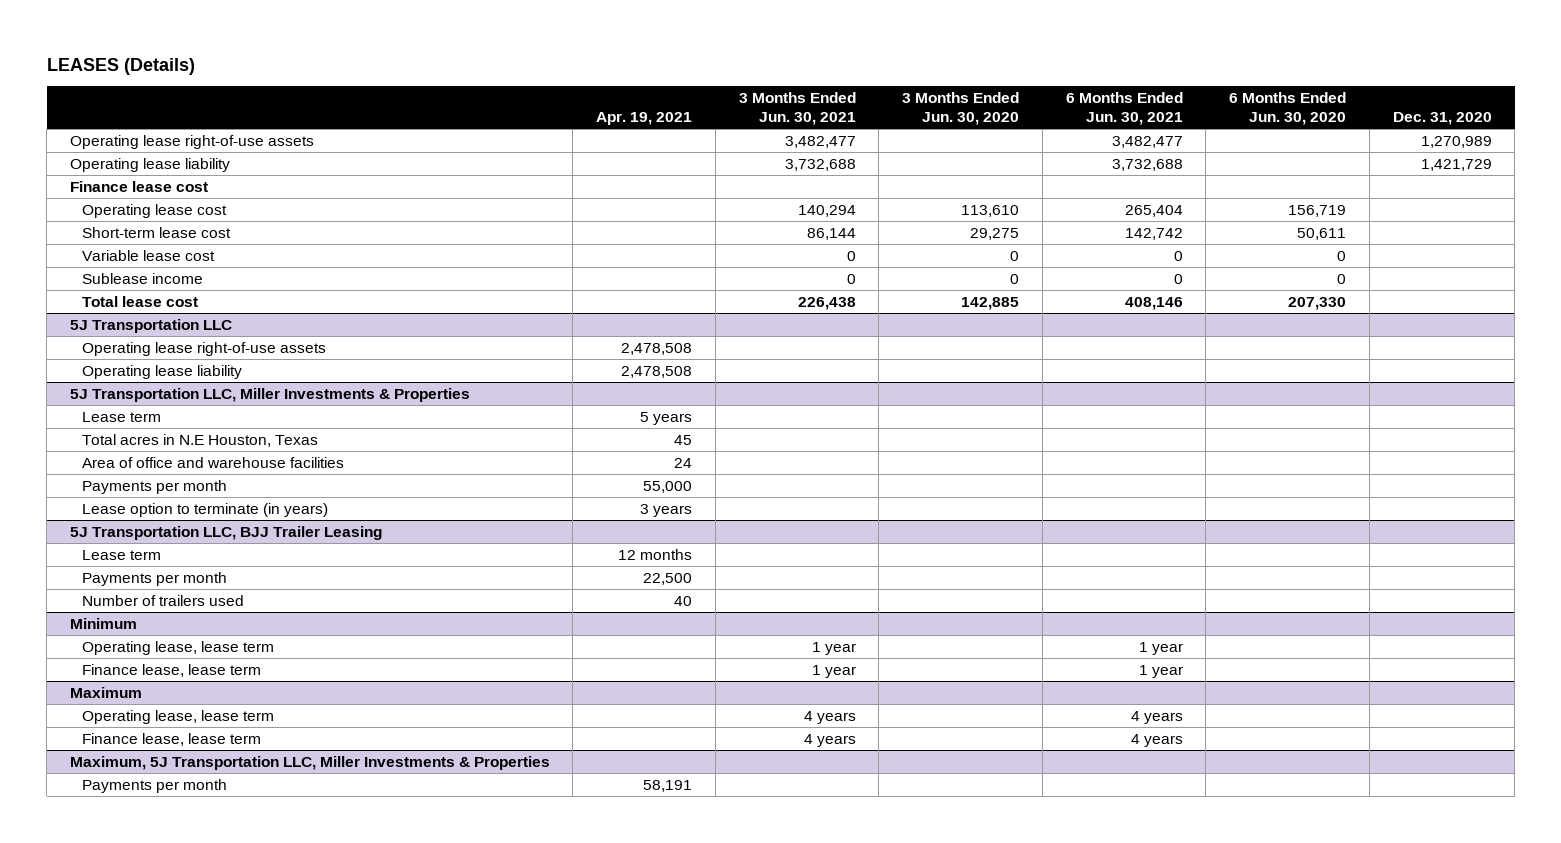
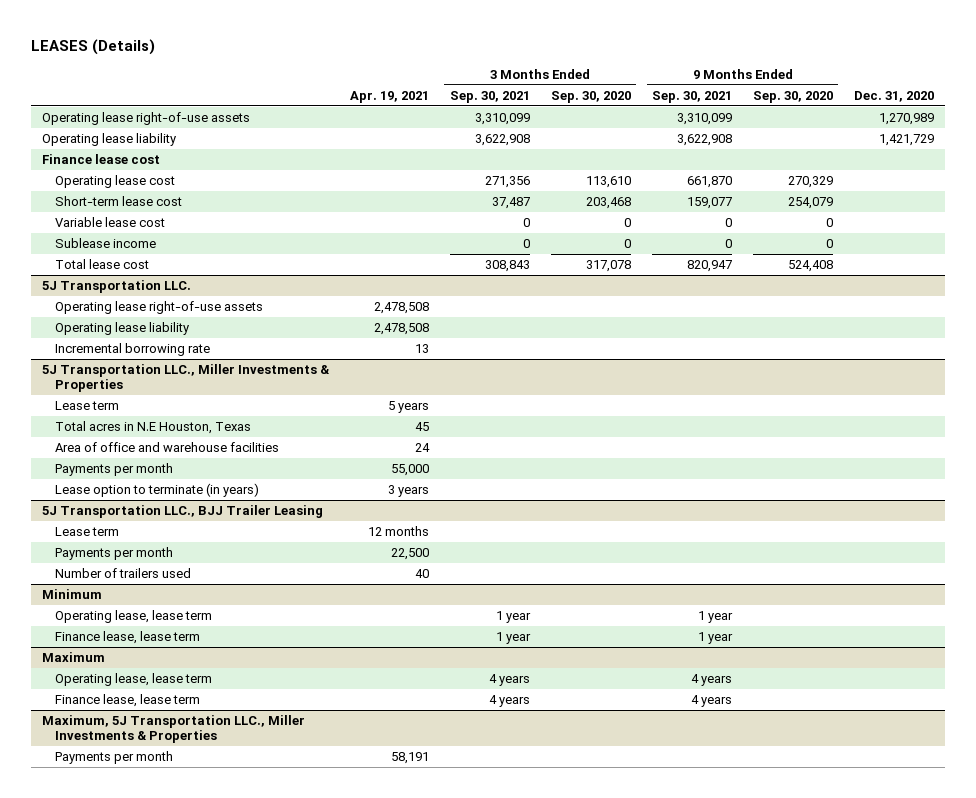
- | Apr. 19, 2021 | 3 Months Ended Jun. 30, 2021 | 3 Months Ended Jun. 30, 2020 | 6 Months Ended Jun. 30, 2021 | 6 Months Ended Jun. 30, 2020 | Dec. 31, 2020
+ | Apr. 19, 2021 | 3 Months Ended Sep. 30, 2021 | 3 Months Ended Sep. 30, 2020 | 9 Months Ended Sep. 30, 2021 | 9 Months Ended Sep. 30, 2020 | Dec. 31, 2020
- 5J Transportation LLC
+ 5J Transportation LLC.
- 5J Transportation LLC, Miller Investments & Properties
+ Incremental borrowing rate | 13 | | | | |
+ 5J Transportation LLC., Miller Investments & Properties
- 5J Transportation LLC, BJJ Trailer Leasing
+ 5J Transportation LLC., BJJ Trailer Leasing
- Maximum, 5J Transportation LLC, Miller Investments & Properties
+ Maximum, 5J Transportation LLC., Miller Investments & Properties

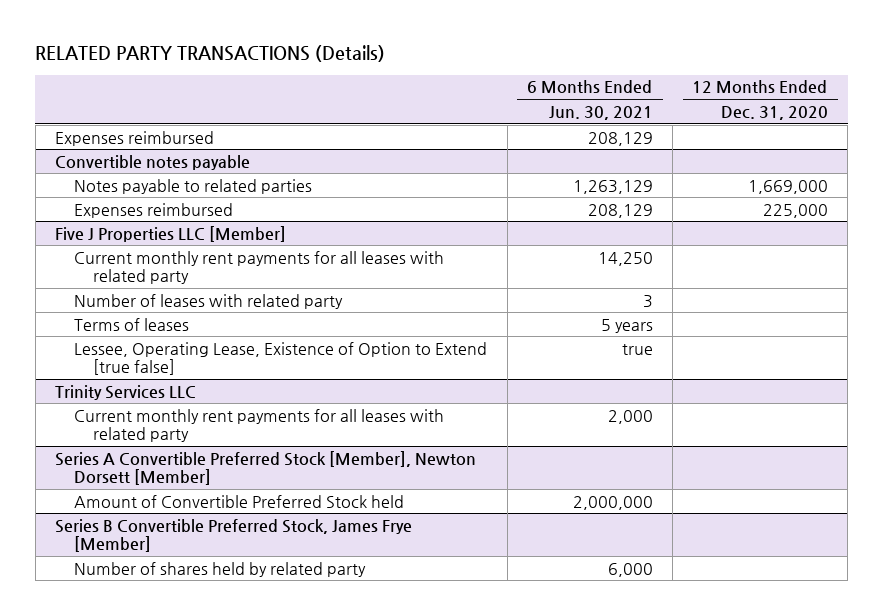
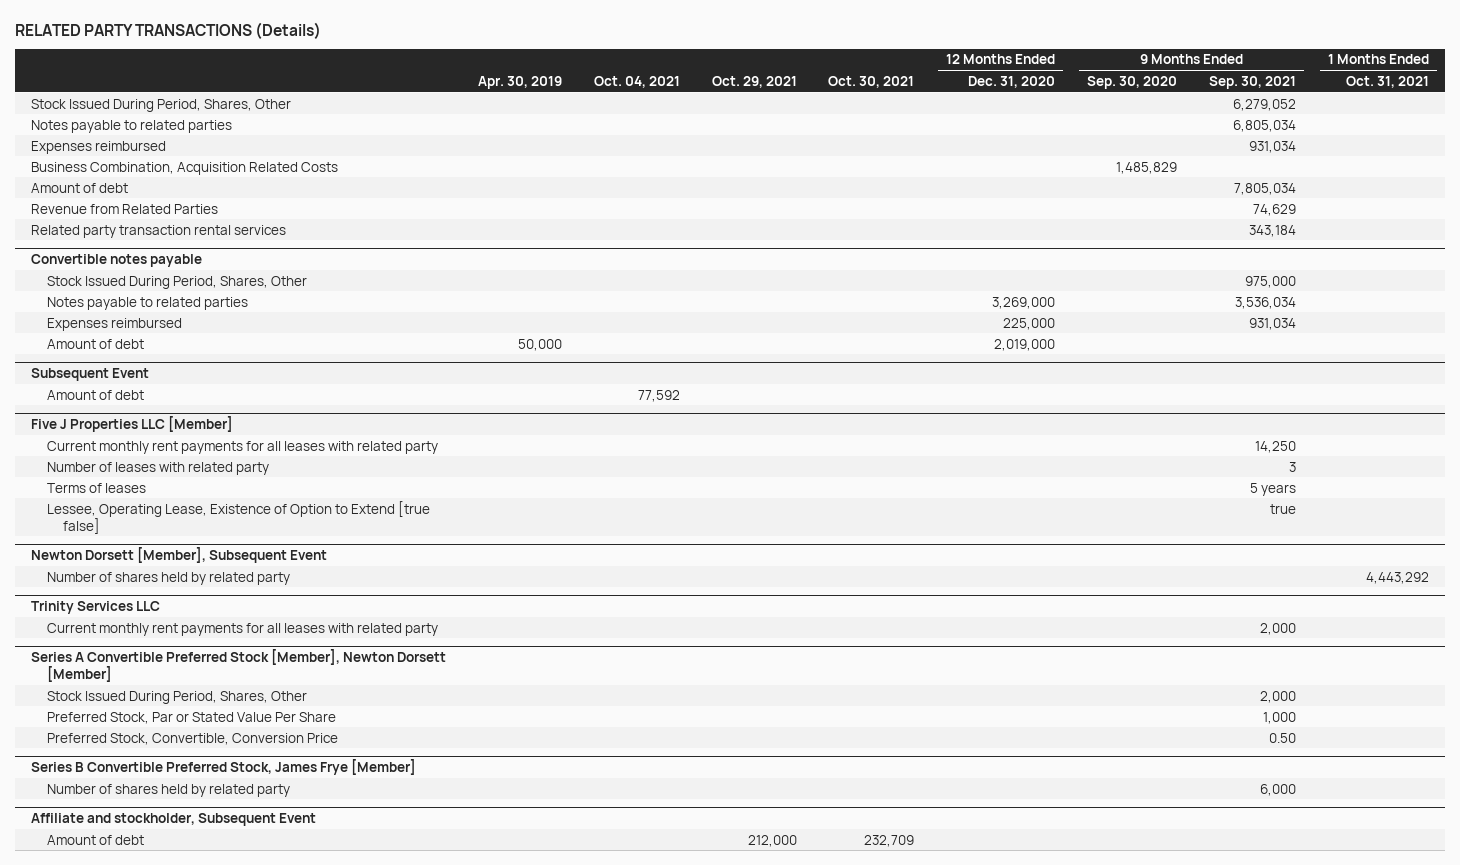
- | 6 Months Ended Jun. 30, 2021 | 12 Months Ended Dec. 31, 2020
+ | Apr. 30, 2019 | Oct. 04, 2021 | Oct. 29, 2021 | Oct. 30, 2021 | 12 Months Ended Dec. 31, 2020 | 9 Months Ended Sep. 30, 2020 | 9 Months Ended Sep. 30, 2021 | 1 Months Ended Oct. 31, 2021
+ Stock Issued During Period, Shares, Other | | | | | | | 6,279,052 |
+ Notes payable to related parties | | | | | | | 6,805,034 |
+ Business Combination, Acquisition Related Costs | | | | | | 1,485,829 | |
+ Amount of debt | | | | | | | 7,805,034 |
+ Revenue from Related Parties | | | | | | | 74,629 |
+ Related party transaction rental services | | | | | | | 343,184 |
@ Convertible notes payable
- Notes payable to related parties | 1,263,129 | 1,669,000
+ Stock Issued During Period, Shares, Other | | | | | | | 975,000 |
+ Notes payable to related parties | | | | | 3,269,000 | | 3,536,034 |
+ Amount of debt | 50,000 | | | | 2,019,000 | | |
+ Subsequent Event
+ Amount of debt | | 77,592 | | | | | |
+ Newton Dorsett [Member], Subsequent Event
+ Number of shares held by related party | | | | | | | | 4,443,292
@ Series A Convertible Preferred Stock [Member], Newton Dorsett [Member]
- Amount of Convertible Preferred Stock held | 2,000,000 |
+ Stock Issued During Period, Shares, Other | | | | | | | 2,000 |
+ Preferred Stock, Par or Stated Value Per Share | | | | | | | 1,000 |
+ Preferred Stock, Convertible, Conversion Price | | | | | | | 0.50 |
+ Affiliate and stockholder, Subsequent Event
+ Amount of debt | | | 212,000 | 232,709 | | | |

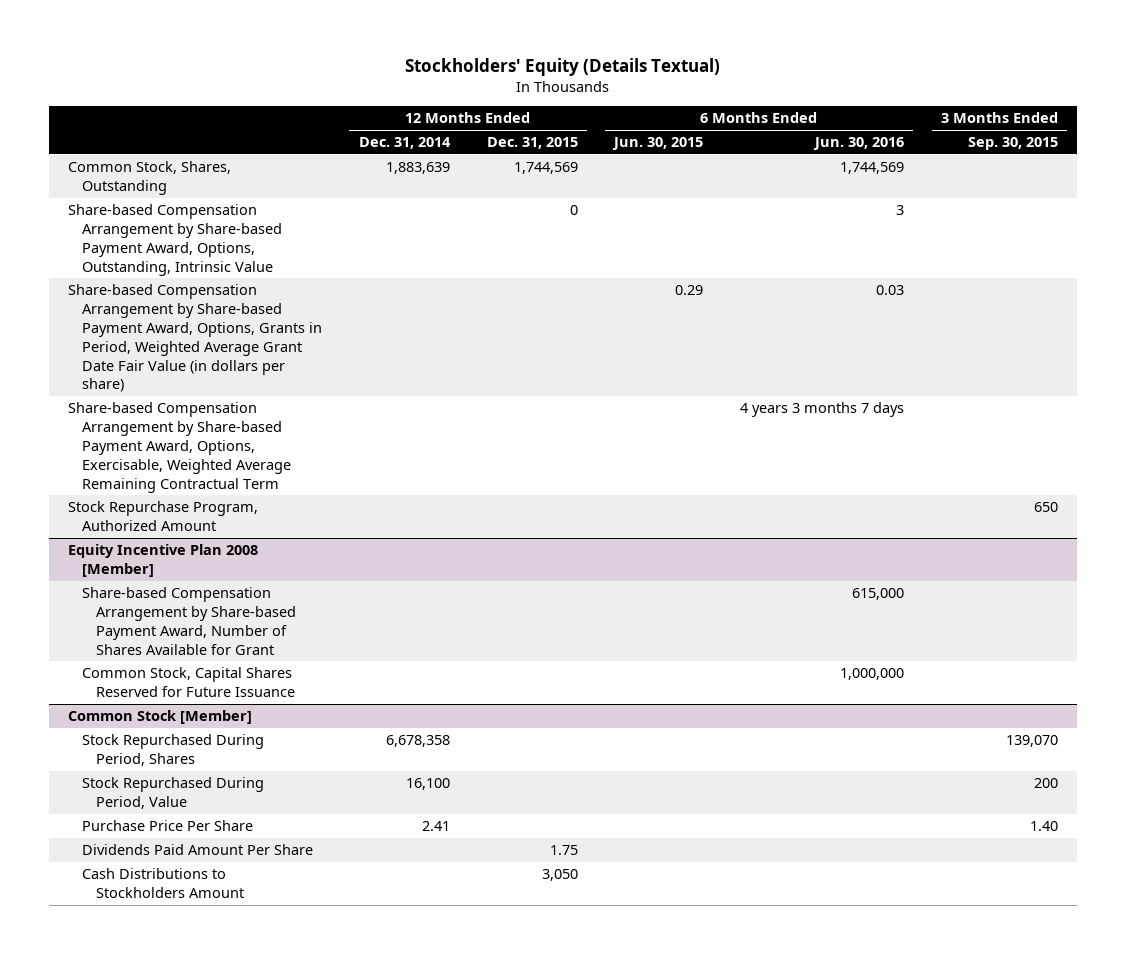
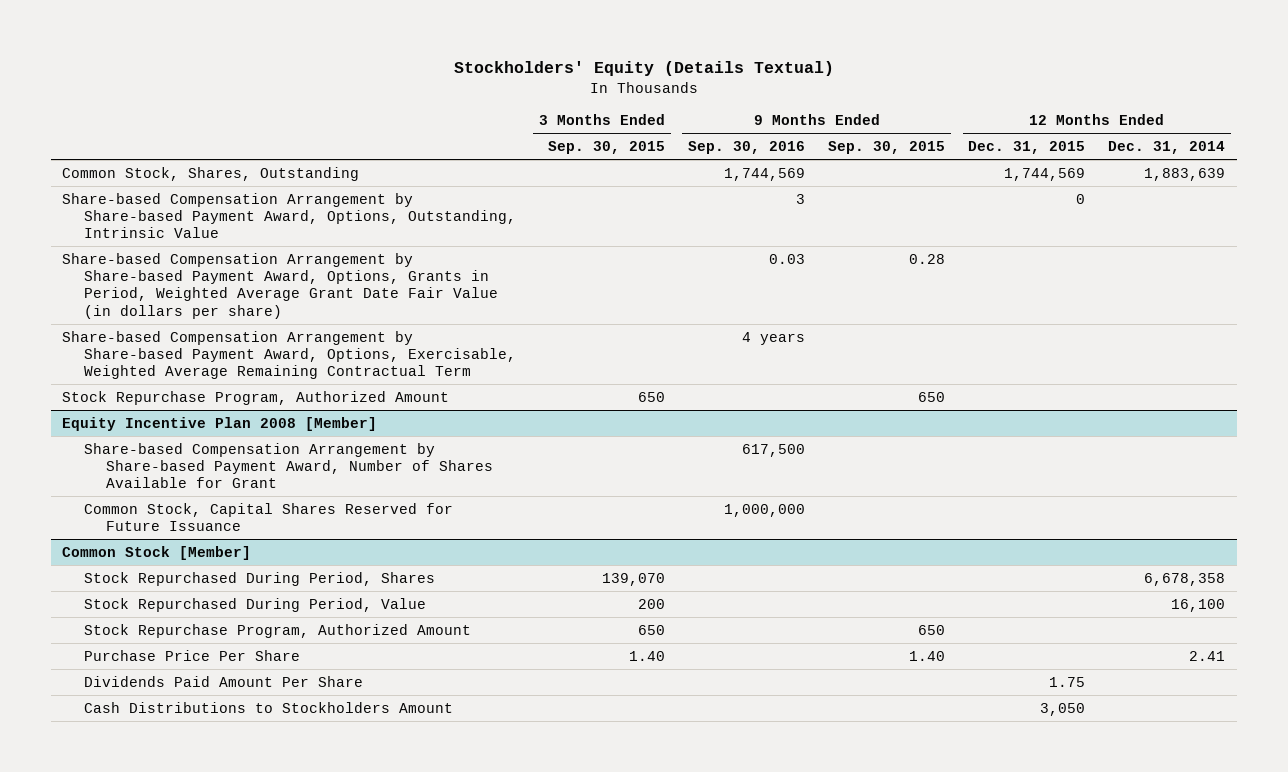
- | 12 Months Ended Dec. 31, 2014 | 12 Months Ended Dec. 31, 2015 | 6 Months Ended Jun. 30, 2015 | 6 Months Ended Jun. 30, 2016 | 3 Months Ended Sep. 30, 2015
+ | 3 Months Ended Sep. 30, 2015 | 9 Months Ended Sep. 30, 2016 | 9 Months Ended Sep. 30, 2015 | 12 Months Ended Dec. 31, 2015 | 12 Months Ended Dec. 31, 2014
@ Common Stock [Member]
+ Stock Repurchase Program, Authorized Amount | 650 | | 650 | |

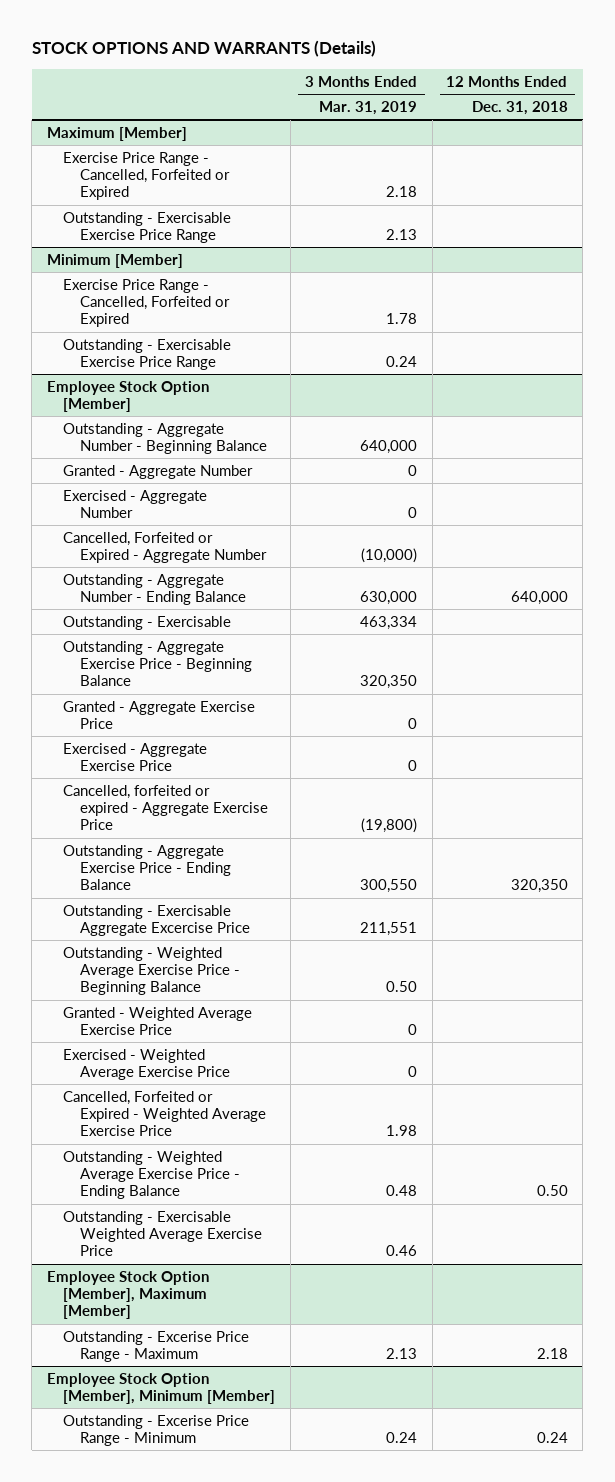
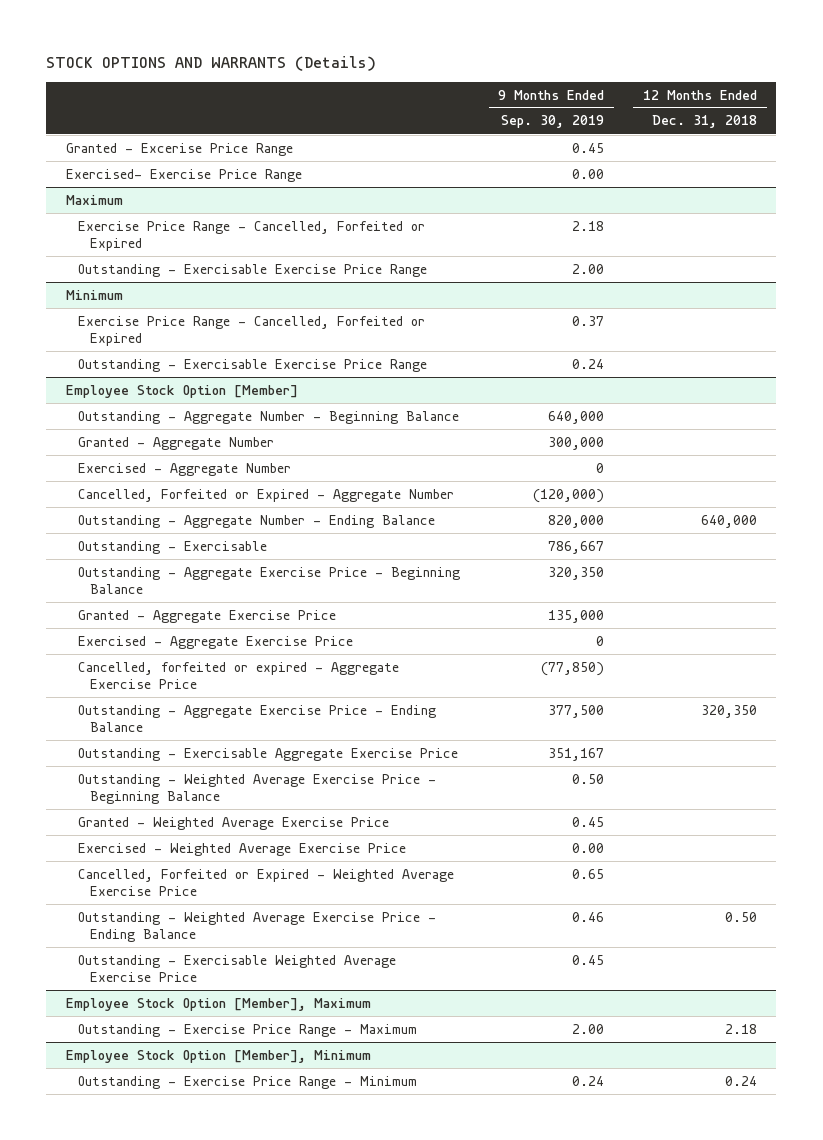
- | 3 Months Ended Mar. 31, 2019 | 12 Months Ended Dec. 31, 2018
+ | 9 Months Ended Sep. 30, 2019 | 12 Months Ended Dec. 31, 2018
- Maximum [Member]
+ Granted - Excerise Price Range | 0.45 |
+ Exercised- Exercise Price Range | 0.00 |
+ Maximum
- Minimum [Member]
+ Minimum
@ Employee Stock Option [Member]
- Outstanding - Exercisable Aggregate Excercise Price | 211,551 |
+ Outstanding - Exercisable Aggregate Exercise Price | 351,167 |
- Employee Stock Option [Member], Maximum [Member]
- Outstanding - Excerise Price Range - Maximum | 2.13 | 2.18
- Employee Stock Option [Member], Minimum [Member]
- Outstanding - Excerise Price Range - Minimum | 0.24 | 0.24
+ Employee Stock Option [Member], Maximum
+ Outstanding - Exercise Price Range - Maximum | 2.00 | 2.18
+ Employee Stock Option [Member], Minimum
+ Outstanding - Exercise Price Range - Minimum | 0.24 | 0.24

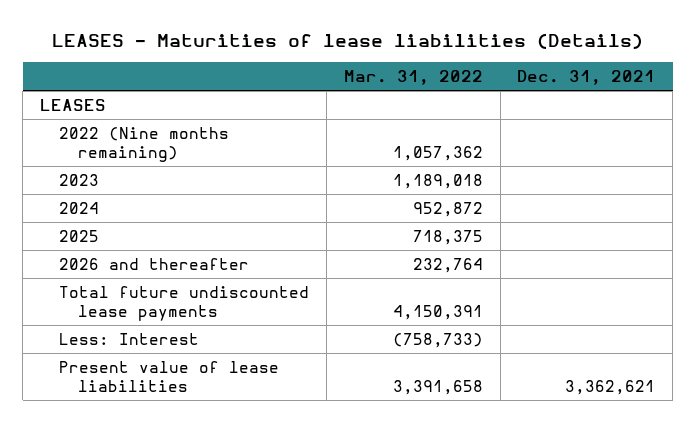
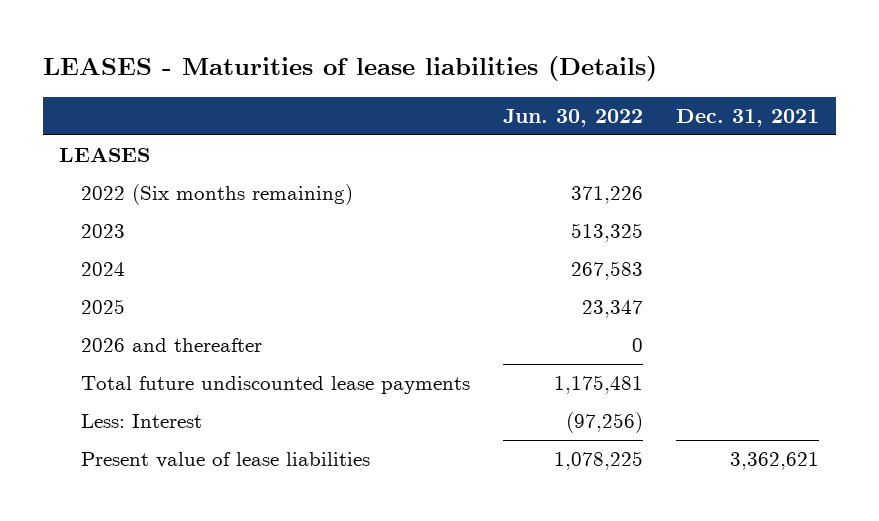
- | Mar. 31, 2022 | Dec. 31, 2021
+ | Jun. 30, 2022 | Dec. 31, 2021
- 2022 (Nine months remaining) | 1,057,362 |
+ 2022 (Six months remaining) | 371,226 |

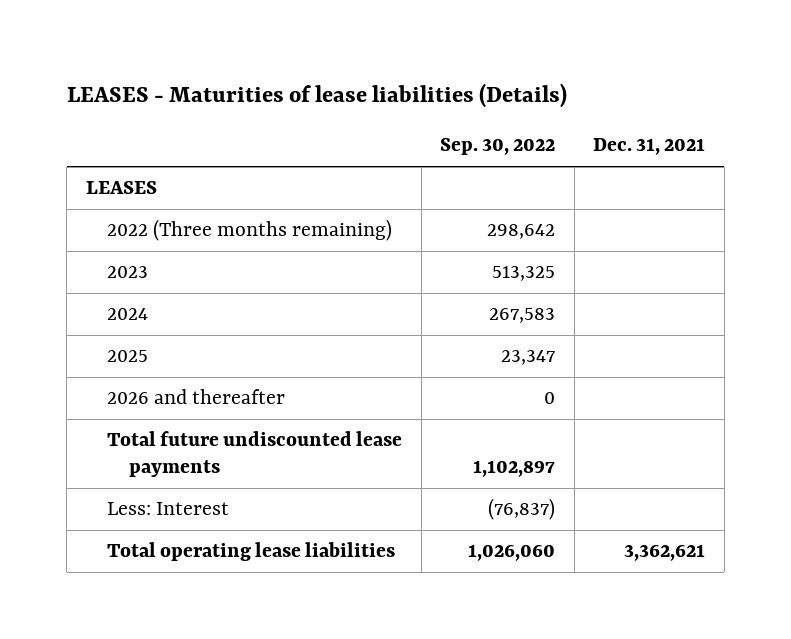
- | Jun. 30, 2022 | Dec. 31, 2021
+ | Sep. 30, 2022 | Dec. 31, 2021
- 2022 (Six months remaining) | 371,226 |
+ 2022 (Three months remaining) | 298,642 |
- Present value of lease liabilities | 1,078,225 | 3,362,621
+ Total operating lease liabilities | 1,026,060 | 3,362,621

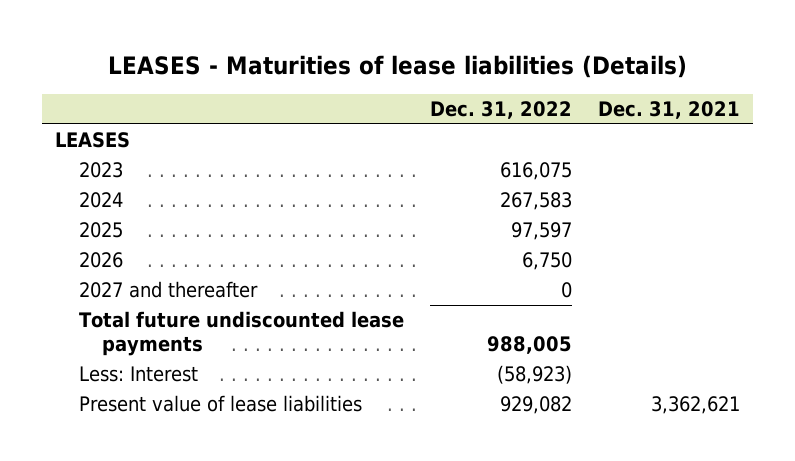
- | Sep. 30, 2022 | Dec. 31, 2021
+ | Dec. 31, 2022 | Dec. 31, 2021
- 2022 (Three months remaining) | 298,642 |
- 2026 and thereafter | 0 |
+ 2026 | 6,750 |
+ 2027 and thereafter | 0 |
- Total operating lease liabilities | 1,026,060 | 3,362,621
+ Present value of lease liabilities | 929,082 | 3,362,621

